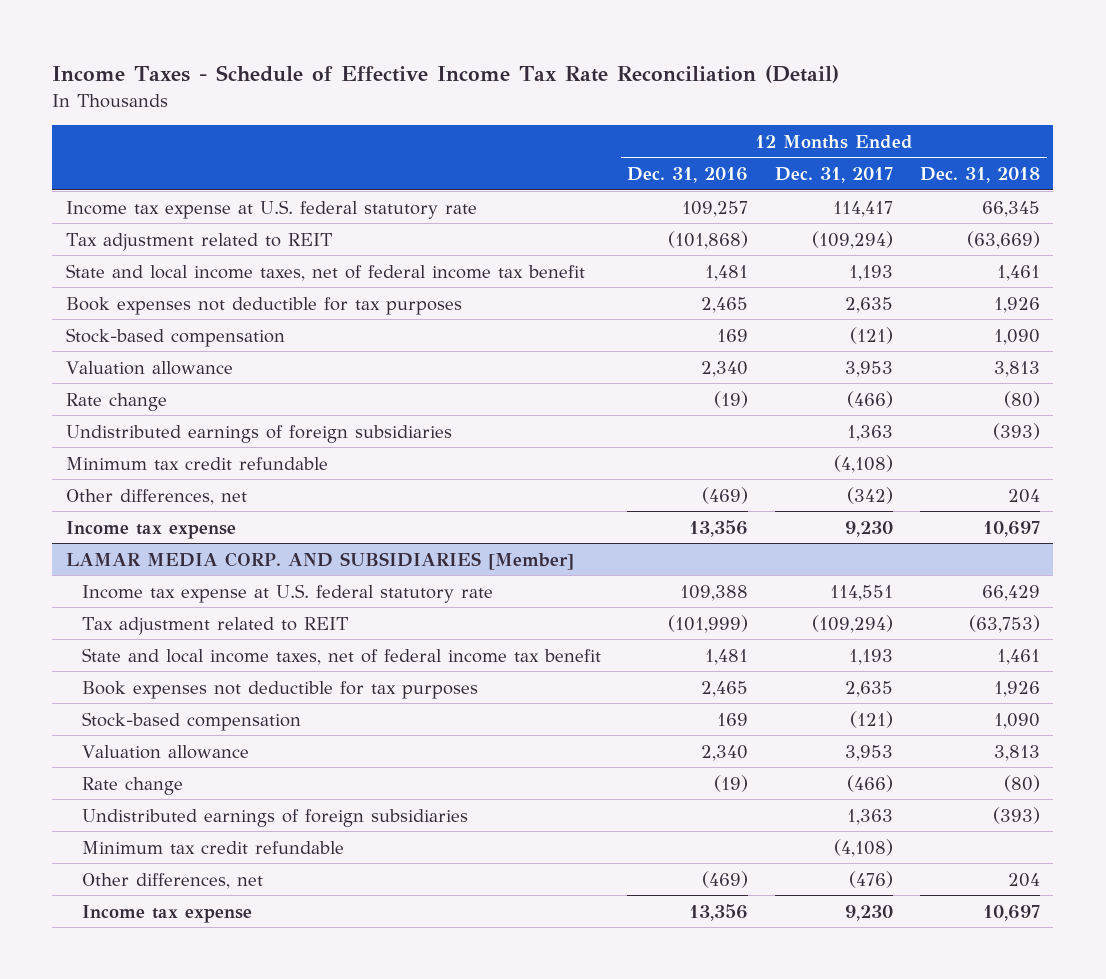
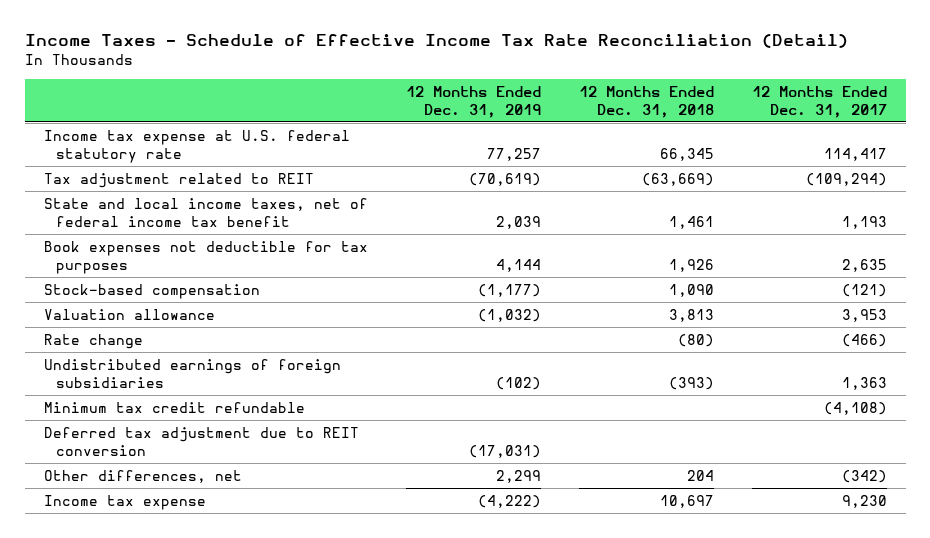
- | 12 Months Ended Dec. 31, 2016 | 12 Months Ended Dec. 31, 2017 | 12 Months Ended Dec. 31, 2018
+ | 12 Months Ended Dec. 31, 2019 | 12 Months Ended Dec. 31, 2018 | 12 Months Ended Dec. 31, 2017
+ Deferred tax adjustment due to REIT conversion | (17,031) | |
- LAMAR MEDIA CORP. AND SUBSIDIARIES [Member]
- Income tax expense at U.S. federal statutory rate | 109,388 | 114,551 | 66,429
- Tax adjustment related to REIT | (101,999) | (109,294) | (63,753)
- State and local income taxes, net of federal income tax benefit | 1,481 | 1,193 | 1,461
- Book expenses not deductible for tax purposes | 2,465 | 2,635 | 1,926
- Stock-based compensation | 169 | (121) | 1,090
- Valuation allowance | 2,340 | 3,953 | 3,813
- Rate change | (19) | (466) | (80)
- Undistributed earnings of foreign subsidiaries | | 1,363 | (393)
- Minimum tax credit refundable | | (4,108) |
- Other differences, net | (469) | (476) | 204
- Income tax expense | 13,356 | 9,230 | 10,697

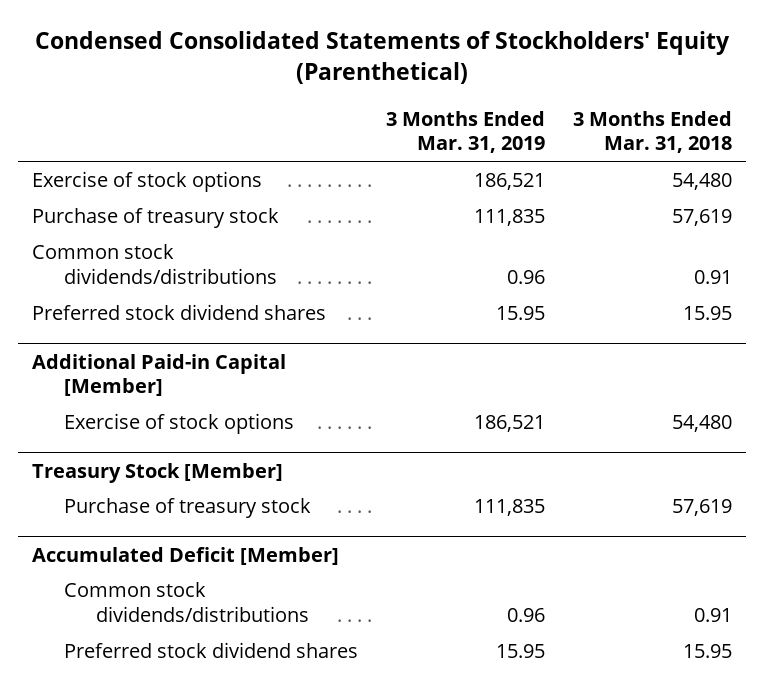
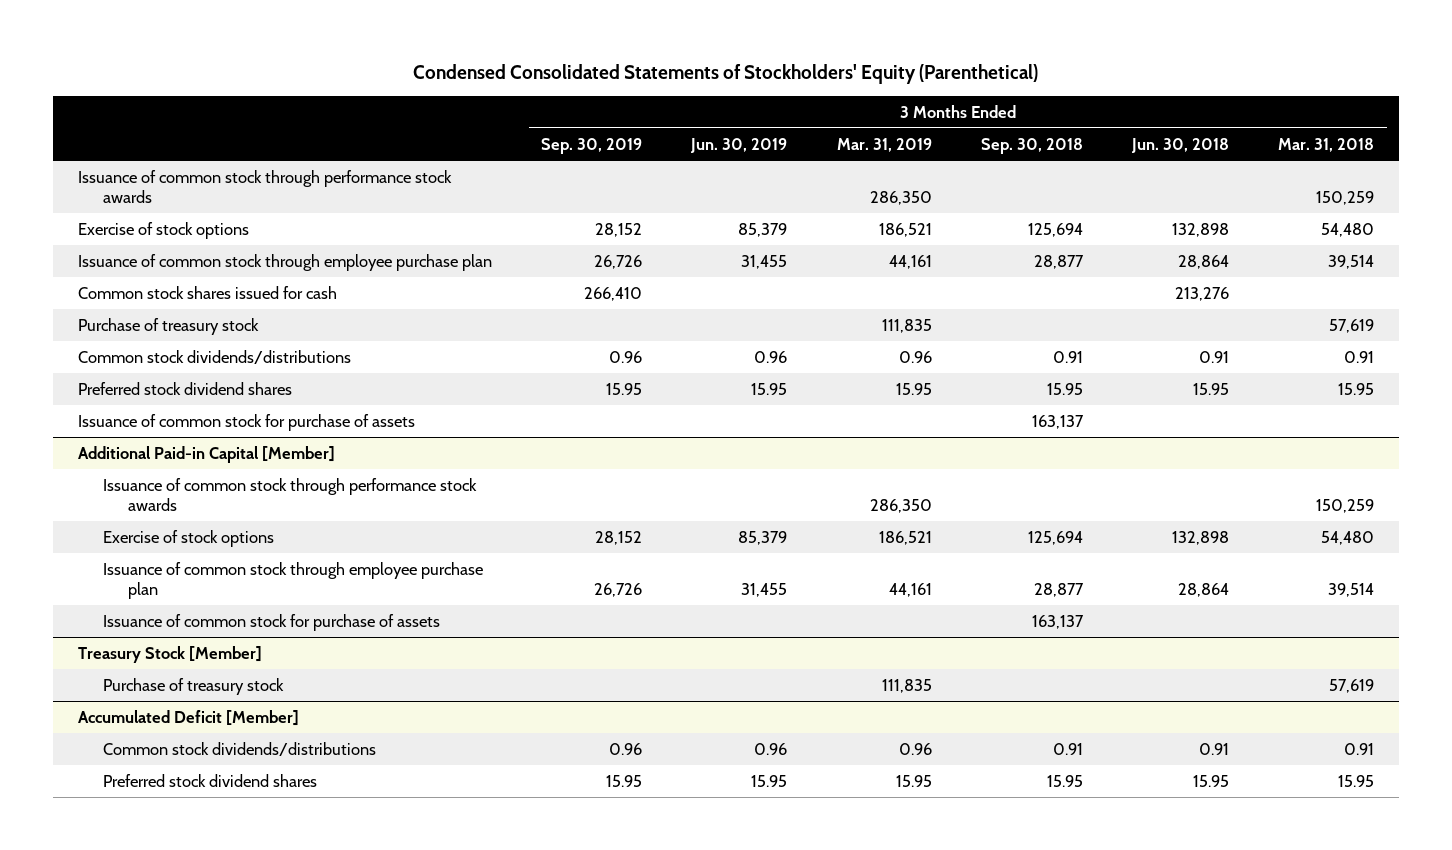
- | 3 Months Ended Mar. 31, 2019 | 3 Months Ended Mar. 31, 2018
+ | 3 Months Ended Sep. 30, 2019 | 3 Months Ended Jun. 30, 2019 | 3 Months Ended Mar. 31, 2019 | 3 Months Ended Sep. 30, 2018 | 3 Months Ended Jun. 30, 2018 | 3 Months Ended Mar. 31, 2018
+ Issuance of common stock through performance stock awards | | | 286,350 | | | 150,259
+ Issuance of common stock through employee purchase plan | 26,726 | 31,455 | 44,161 | 28,877 | 28,864 | 39,514
+ Common stock shares issued for cash | 266,410 | | | | 213,276 |
+ Issuance of common stock for purchase of assets | | | | 163,137 | |
@ Additional Paid-in Capital [Member]
+ Issuance of common stock through performance stock awards | | | 286,350 | | | 150,259
+ Issuance of common stock through employee purchase plan | 26,726 | 31,455 | 44,161 | 28,877 | 28,864 | 39,514
+ Issuance of common stock for purchase of assets | | | | 163,137 | |

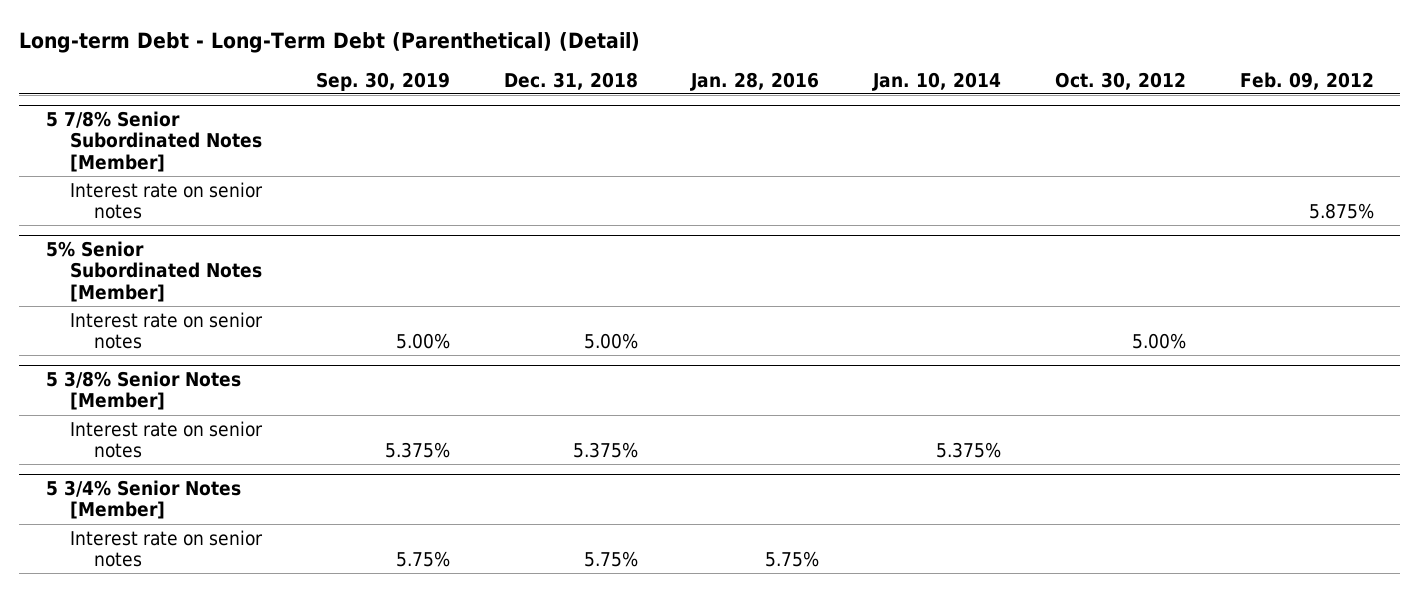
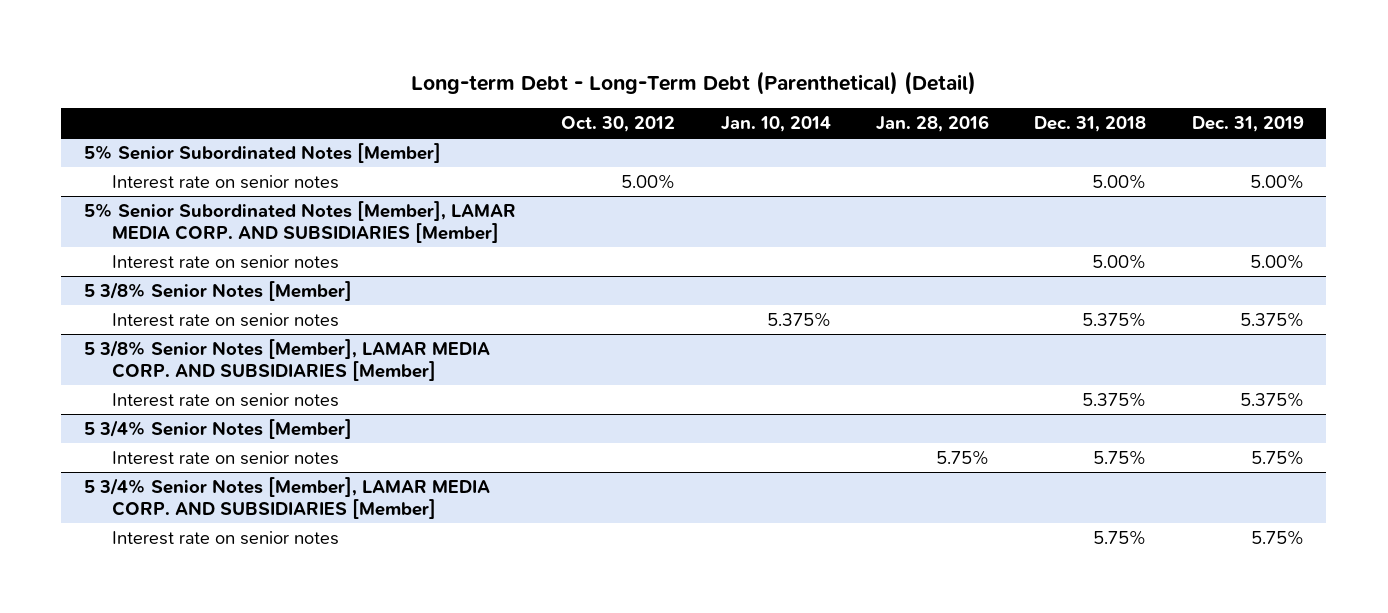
- | Sep. 30, 2019 | Dec. 31, 2018 | Jan. 28, 2016 | Jan. 10, 2014 | Oct. 30, 2012 | Feb. 09, 2012
+ | Oct. 30, 2012 | Jan. 10, 2014 | Jan. 28, 2016 | Dec. 31, 2018 | Dec. 31, 2019
- 5 7/8% Senior Subordinated Notes [Member]
- Interest rate on senior notes | | | | | | 5.875%
+ 5% Senior Subordinated Notes [Member], LAMAR MEDIA CORP. AND SUBSIDIARIES [Member]
+ Interest rate on senior notes | | | | 5.00% | 5.00%
+ 5 3/8% Senior Notes [Member], LAMAR MEDIA CORP. AND SUBSIDIARIES [Member]
+ Interest rate on senior notes | | | | 5.375% | 5.375%
+ 5 3/4% Senior Notes [Member], LAMAR MEDIA CORP. AND SUBSIDIARIES [Member]
+ Interest rate on senior notes | | | | 5.75% | 5.75%

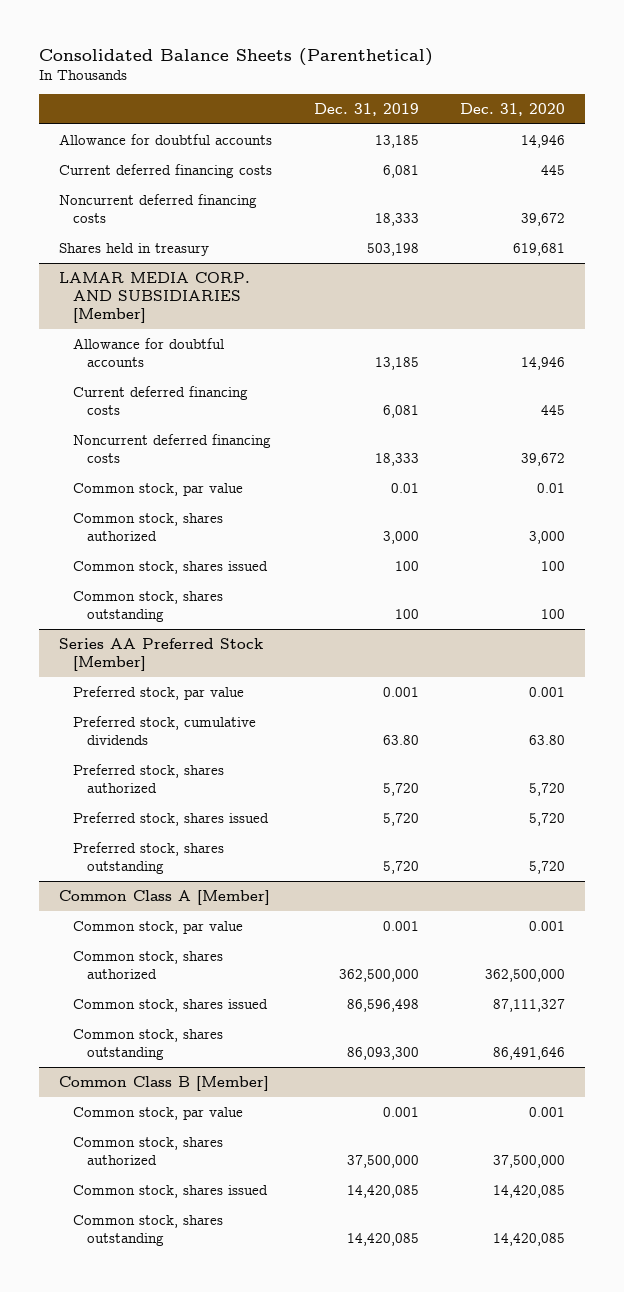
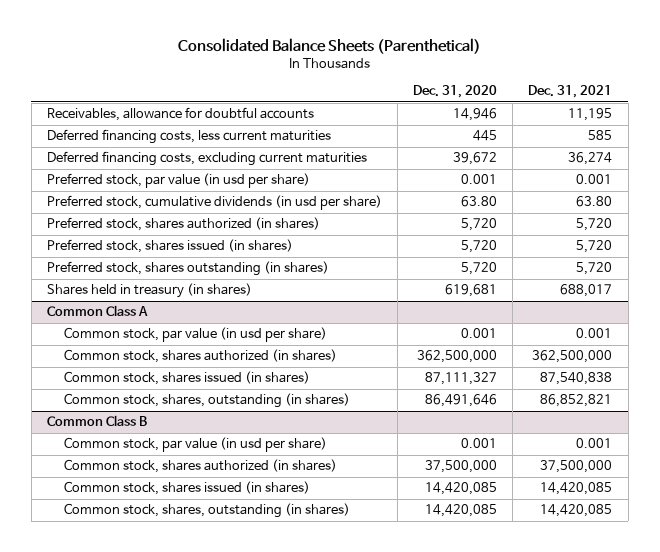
- | Dec. 31, 2019 | Dec. 31, 2020
+ | Dec. 31, 2020 | Dec. 31, 2021
- Allowance for doubtful accounts | 13,185 | 14,946
- Current deferred financing costs | 6,081 | 445
- Noncurrent deferred financing costs | 18,333 | 39,672
- Shares held in treasury | 503,198 | 619,681
- LAMAR MEDIA CORP. AND SUBSIDIARIES [Member]
- Allowance for doubtful accounts | 13,185 | 14,946
- Current deferred financing costs | 6,081 | 445
- Noncurrent deferred financing costs | 18,333 | 39,672
- Common stock, par value | 0.01 | 0.01
- Common stock, shares authorized | 3,000 | 3,000
- Common stock, shares issued | 100 | 100
- Common stock, shares outstanding | 100 | 100
- Series AA Preferred Stock [Member]
- Preferred stock, par value | 0.001 | 0.001
- Preferred stock, cumulative dividends | 63.80 | 63.80
- Preferred stock, shares authorized | 5,720 | 5,720
- Preferred stock, shares issued | 5,720 | 5,720
- Preferred stock, shares outstanding | 5,720 | 5,720
- Common Class A [Member]
- Common stock, par value | 0.001 | 0.001
- Common stock, shares authorized | 362,500,000 | 362,500,000
- Common stock, shares issued | 86,596,498 | 87,111,327
- Common stock, shares outstanding | 86,093,300 | 86,491,646
- Common Class B [Member]
- Common stock, par value | 0.001 | 0.001
- Common stock, shares authorized | 37,500,000 | 37,500,000
- Common stock, shares issued | 14,420,085 | 14,420,085
- Common stock, shares outstanding | 14,420,085 | 14,420,085
+ Receivables, allowance for doubtful accounts | 14,946 | 11,195
+ Deferred financing costs, less current maturities | 445 | 585
+ Deferred financing costs, excluding current maturities | 39,672 | 36,274
+ Preferred stock, par value (in usd per share) | 0.001 | 0.001
+ Preferred stock, cumulative dividends (in usd per share) | 63.80 | 63.80
+ Preferred stock, shares authorized (in shares) | 5,720 | 5,720
+ Preferred stock, shares issued (in shares) | 5,720 | 5,720
+ Preferred stock, shares outstanding (in shares) | 5,720 | 5,720
+ Shares held in treasury (in shares) | 619,681 | 688,017
+ Common Class A
+ Common stock, par value (in usd per share) | 0.001 | 0.001
+ Common stock, shares authorized (in shares) | 362,500,000 | 362,500,000
+ Common stock, shares issued (in shares) | 87,111,327 | 87,540,838
+ Common stock, shares, outstanding (in shares) | 86,491,646 | 86,852,821
+ Common Class B
+ Common stock, par value (in usd per share) | 0.001 | 0.001
+ Common stock, shares authorized (in shares) | 37,500,000 | 37,500,000
+ Common stock, shares issued (in shares) | 14,420,085 | 14,420,085
+ Common stock, shares, outstanding (in shares) | 14,420,085 | 14,420,085

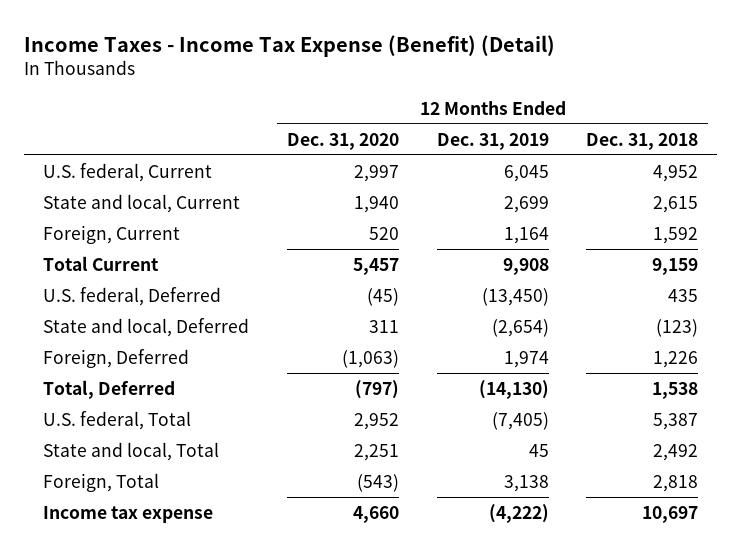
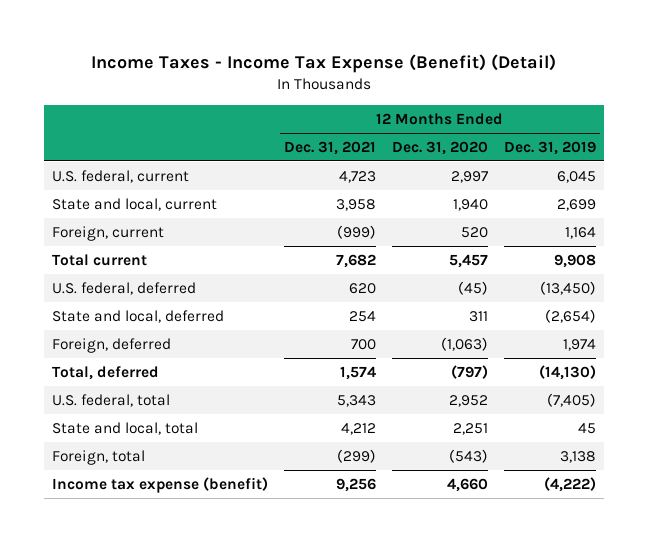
- | 12 Months Ended Dec. 31, 2020 | 12 Months Ended Dec. 31, 2019 | 12 Months Ended Dec. 31, 2018
+ | 12 Months Ended Dec. 31, 2021 | 12 Months Ended Dec. 31, 2020 | 12 Months Ended Dec. 31, 2019
- U.S. federal, Current | 2,997 | 6,045 | 4,952
- State and local, Current | 1,940 | 2,699 | 2,615
- Foreign, Current | 520 | 1,164 | 1,592
- Total Current | 5,457 | 9,908 | 9,159
- U.S. federal, Deferred | (45) | (13,450) | 435
- State and local, Deferred | 311 | (2,654) | (123)
- Foreign, Deferred | (1,063) | 1,974 | 1,226
- Total, Deferred | (797) | (14,130) | 1,538
- U.S. federal, Total | 2,952 | (7,405) | 5,387
- State and local, Total | 2,251 | 45 | 2,492
- Foreign, Total | (543) | 3,138 | 2,818
- Income tax expense | 4,660 | (4,222) | 10,697
+ U.S. federal, current | 4,723 | 2,997 | 6,045
+ State and local, current | 3,958 | 1,940 | 2,699
+ Foreign, current | (999) | 520 | 1,164
+ Total current | 7,682 | 5,457 | 9,908
+ U.S. federal, deferred | 620 | (45) | (13,450)
+ State and local, deferred | 254 | 311 | (2,654)
+ Foreign, deferred | 700 | (1,063) | 1,974
+ Total, deferred | 1,574 | (797) | (14,130)
+ U.S. federal, total | 5,343 | 2,952 | (7,405)
+ State and local, total | 4,212 | 2,251 | 45
+ Foreign, total | (299) | (543) | 3,138
+ Income tax expense (benefit) | 9,256 | 4,660 | (4,222)

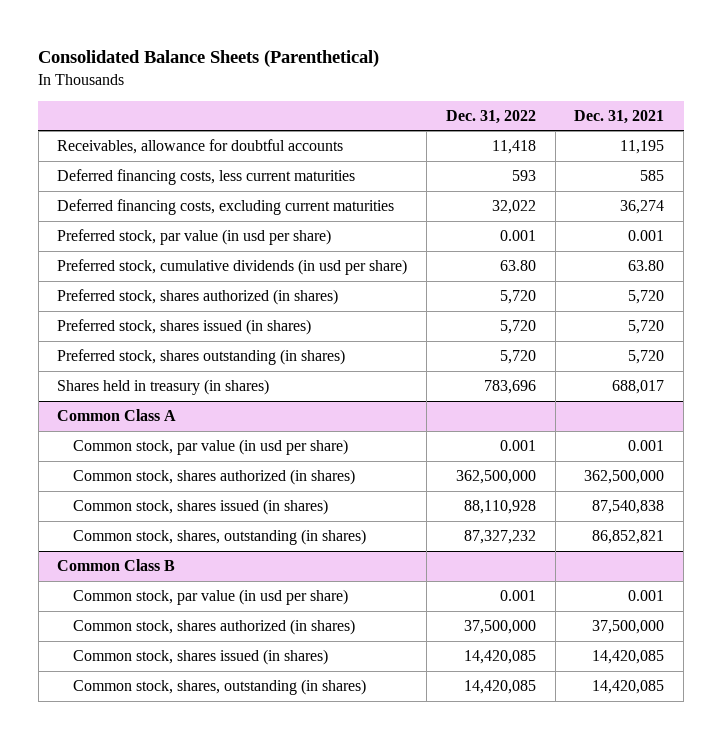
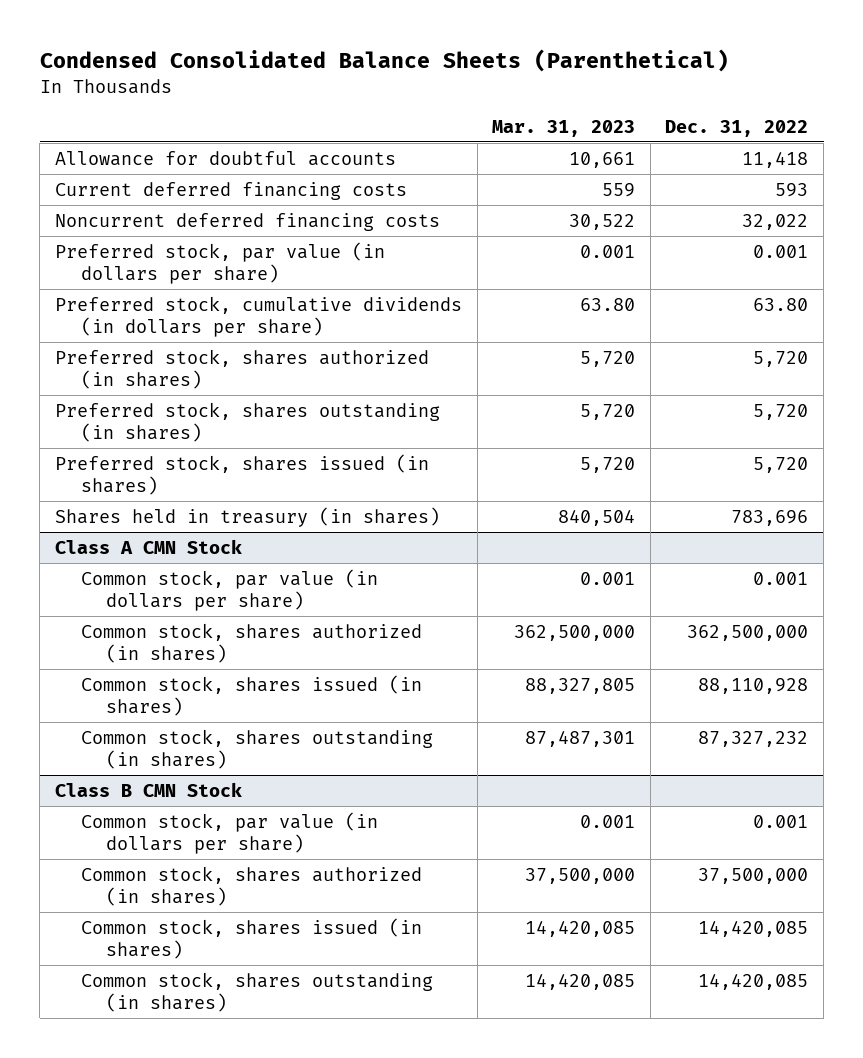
- Consolidated Balance Sheets (Parenthetical)
+ Condensed Consolidated Balance Sheets (Parenthetical)
- | Dec. 31, 2022 | Dec. 31, 2021
+ | Mar. 31, 2023 | Dec. 31, 2022
- Receivables, allowance for doubtful accounts | 11,418 | 11,195
- Deferred financing costs, less current maturities | 593 | 585
- Deferred financing costs, excluding current maturities | 32,022 | 36,274
- Preferred stock, par value (in usd per share) | 0.001 | 0.001
- Preferred stock, cumulative dividends (in usd per share) | 63.80 | 63.80
+ Allowance for doubtful accounts | 10,661 | 11,418
+ Current deferred financing costs | 559 | 593
+ Noncurrent deferred financing costs | 30,522 | 32,022
+ Preferred stock, par value (in dollars per share) | 0.001 | 0.001
+ Preferred stock, cumulative dividends (in dollars per share) | 63.80 | 63.80
moved down: Preferred stock, shares issued (in shares) | 5,720 | 5,720
- Common Class A
- Common stock, par value (in usd per share) | 0.001 | 0.001
+ Class A CMN Stock
+ Common stock, par value (in dollars per share) | 0.001 | 0.001
- Common stock, shares, outstanding (in shares) | 87,327,232 | 86,852,821
- Common Class B
- Common stock, par value (in usd per share) | 0.001 | 0.001
+ Common stock, shares outstanding (in shares) | 87,487,301 | 87,327,232
+ Class B CMN Stock
+ Common stock, par value (in dollars per share) | 0.001 | 0.001
- Common stock, shares, outstanding (in shares) | 14,420,085 | 14,420,085
+ Common stock, shares outstanding (in shares) | 14,420,085 | 14,420,085

